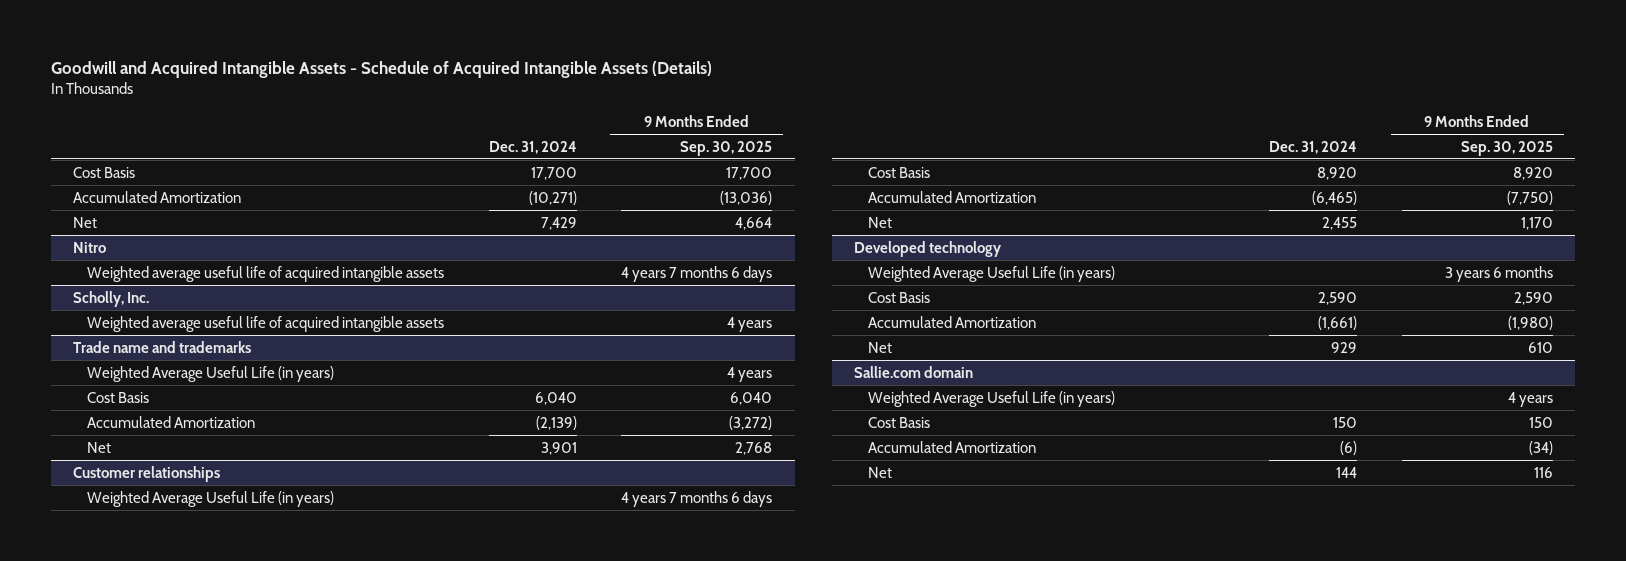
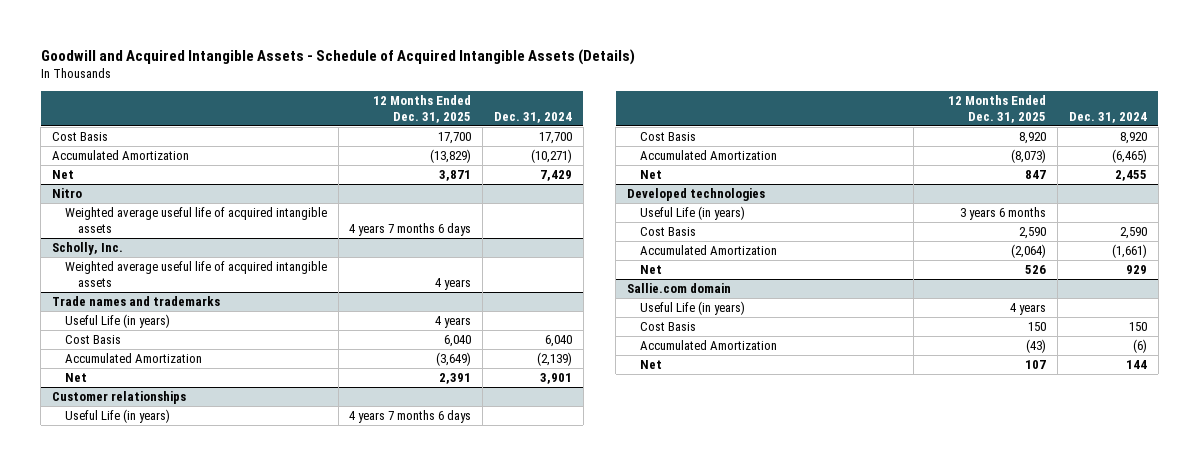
- | Dec. 31, 2024 | 9 Months Ended Sep. 30, 2025
+ | 12 Months Ended Dec. 31, 2025 | Dec. 31, 2024
- Trade name and trademarks
- Weighted Average Useful Life (in years) | | 4 years
+ Trade names and trademarks
+ Useful Life (in years) | 4 years |
@ Customer relationships
- Weighted Average Useful Life (in years) | | 4 years 7 months 6 days
+ Useful Life (in years) | 4 years 7 months 6 days |
- Developed technology
- Weighted Average Useful Life (in years) | | 3 years 6 months
+ Developed technologies
+ Useful Life (in years) | 3 years 6 months |
@ Sallie.com domain
- Weighted Average Useful Life (in years) | | 4 years
+ Useful Life (in years) | 4 years |

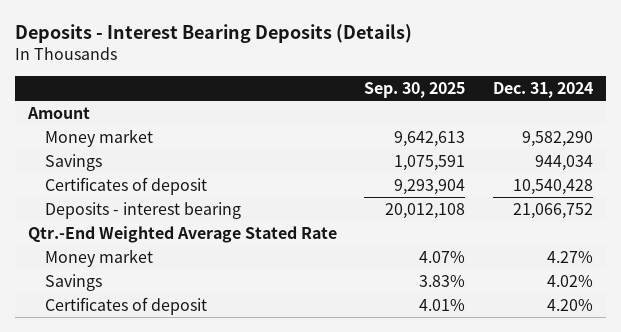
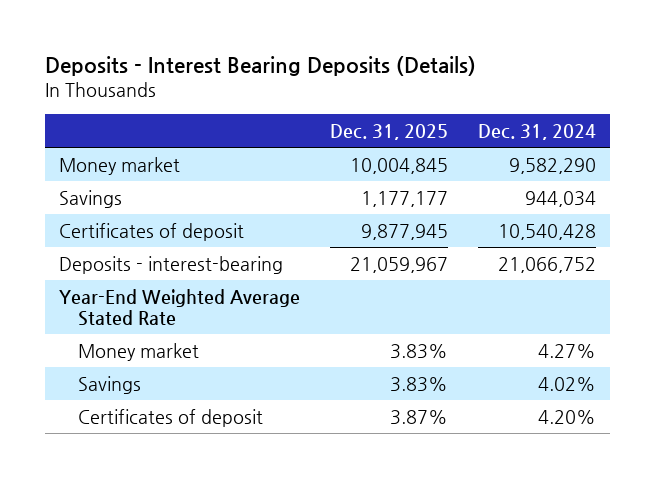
- | Sep. 30, 2025 | Dec. 31, 2024
+ | Dec. 31, 2025 | Dec. 31, 2024
- Amount
- Deposits - interest bearing | 20,012,108 | 21,066,752
- Qtr.-End Weighted Average Stated Rate
+ Deposits - interest-bearing | 21,059,967 | 21,066,752
+ Year-End Weighted Average Stated Rate

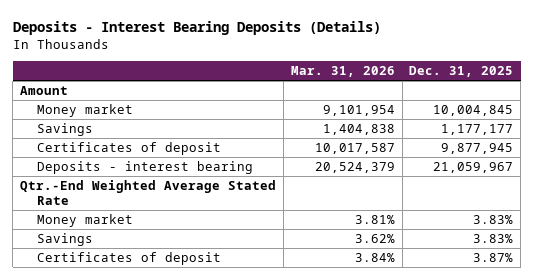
- | Dec. 31, 2025 | Dec. 31, 2024
+ | Mar. 31, 2026 | Dec. 31, 2025
+ Amount
- Deposits - interest-bearing | 21,059,967 | 21,066,752
- Year-End Weighted Average Stated Rate
+ Deposits - interest bearing | 20,524,379 | 21,059,967
+ Qtr.-End Weighted Average Stated Rate

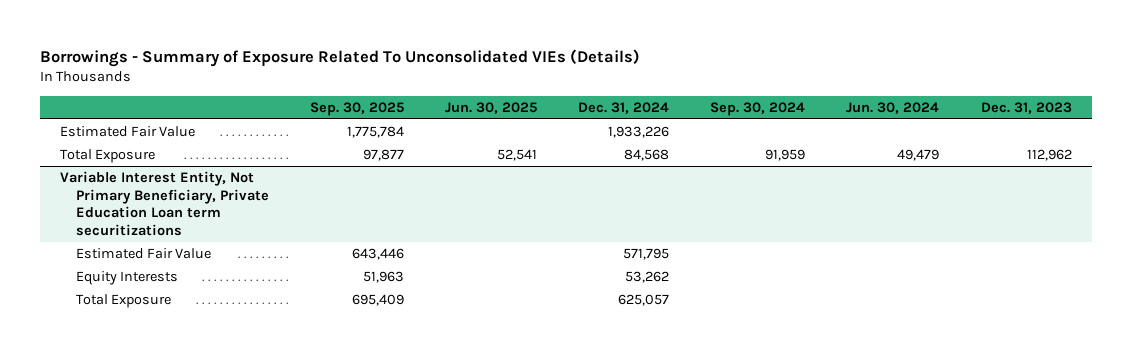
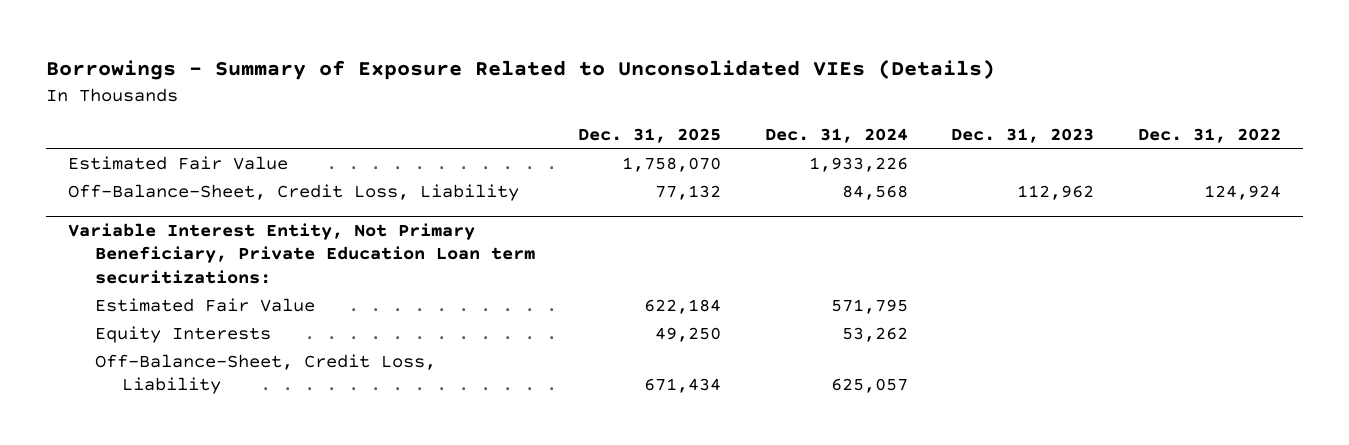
- Borrowings - Summary of Exposure Related To Unconsolidated VIEs (Details)
+ Borrowings - Summary of Exposure Related to Unconsolidated VIEs (Details)
- | Sep. 30, 2025 | Jun. 30, 2025 | Dec. 31, 2024 | Sep. 30, 2024 | Jun. 30, 2024 | Dec. 31, 2023
+ | Dec. 31, 2025 | Dec. 31, 2024 | Dec. 31, 2023 | Dec. 31, 2022
- Total Exposure | 97,877 | 52,541 | 84,568 | 91,959 | 49,479 | 112,962
- Variable Interest Entity, Not Primary Beneficiary, Private Education Loan term securitizations
+ Off-Balance-Sheet, Credit Loss, Liability | 77,132 | 84,568 | 112,962 | 124,924
+ Variable Interest Entity, Not Primary Beneficiary, Private Education Loan term securitizations:
- Total Exposure | 695,409 | | 625,057 | | |
+ Off-Balance-Sheet, Credit Loss, Liability | 671,434 | 625,057 | |

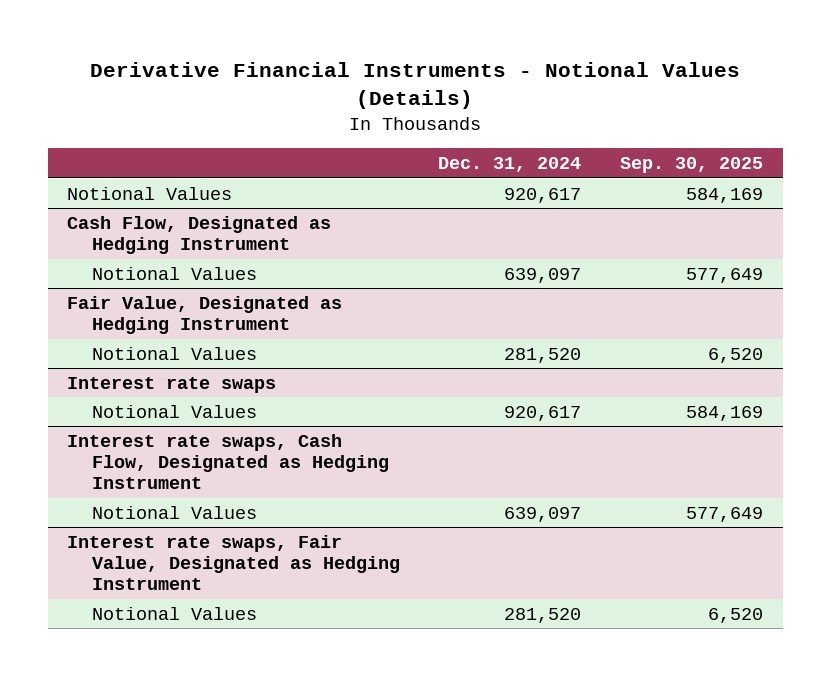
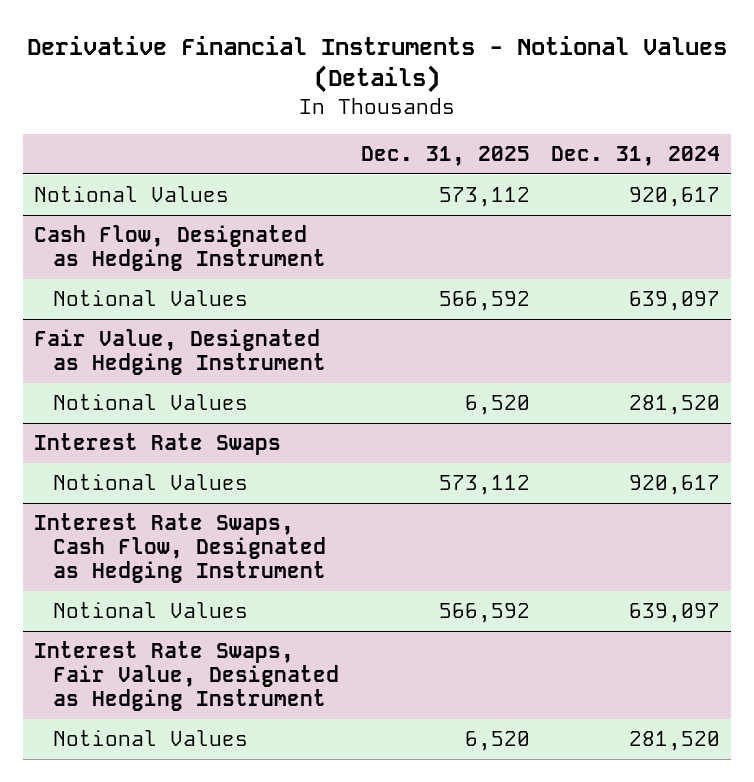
- | Dec. 31, 2024 | Sep. 30, 2025
+ | Dec. 31, 2025 | Dec. 31, 2024
- Interest rate swaps
+ Interest Rate Swaps
- Interest rate swaps, Cash Flow, Designated as Hedging Instrument
+ Interest Rate Swaps, Cash Flow, Designated as Hedging Instrument
- Interest rate swaps, Fair Value, Designated as Hedging Instrument
+ Interest Rate Swaps, Fair Value, Designated as Hedging Instrument

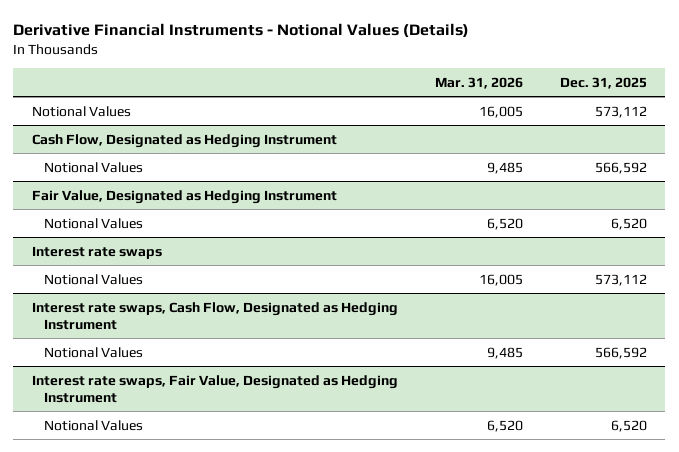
- | Dec. 31, 2025 | Dec. 31, 2024
+ | Mar. 31, 2026 | Dec. 31, 2025
- Interest Rate Swaps
+ Interest rate swaps
- Interest Rate Swaps, Cash Flow, Designated as Hedging Instrument
+ Interest rate swaps, Cash Flow, Designated as Hedging Instrument
- Interest Rate Swaps, Fair Value, Designated as Hedging Instrument
+ Interest rate swaps, Fair Value, Designated as Hedging Instrument

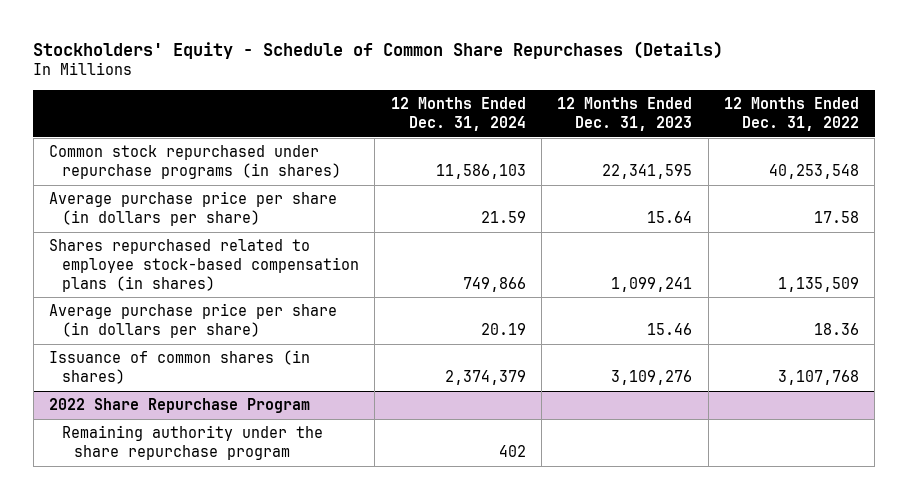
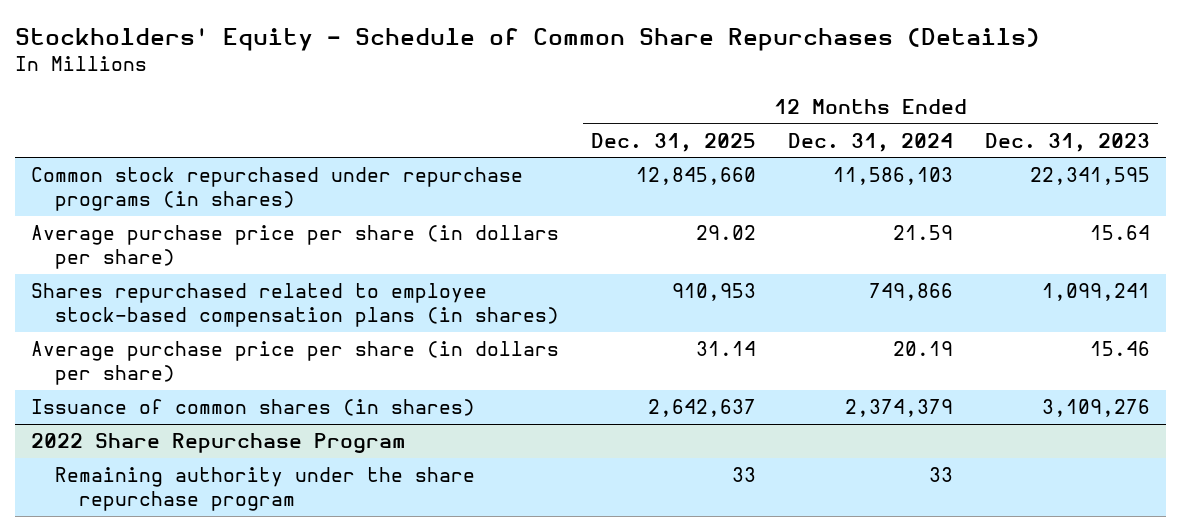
- | 12 Months Ended Dec. 31, 2024 | 12 Months Ended Dec. 31, 2023 | 12 Months Ended Dec. 31, 2022
+ | 12 Months Ended Dec. 31, 2025 | 12 Months Ended Dec. 31, 2024 | 12 Months Ended Dec. 31, 2023
@ 2022 Share Repurchase Program
- Remaining authority under the share repurchase program | 402 | |
+ Remaining authority under the share repurchase program | 33 | 33 |

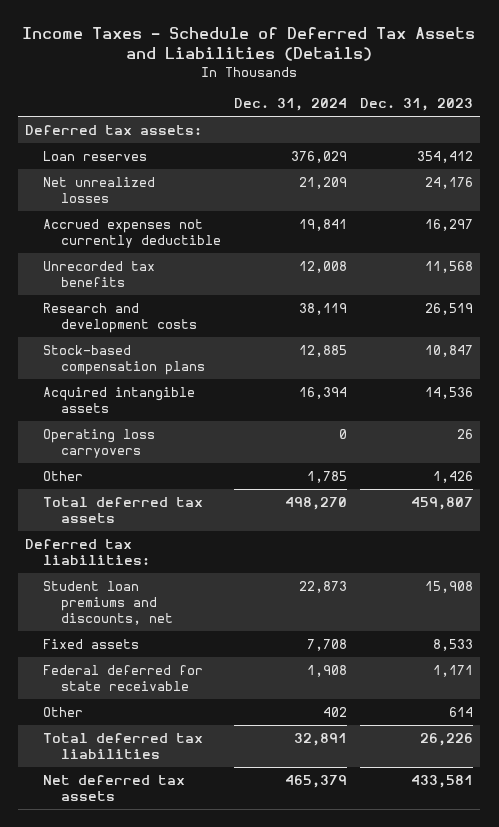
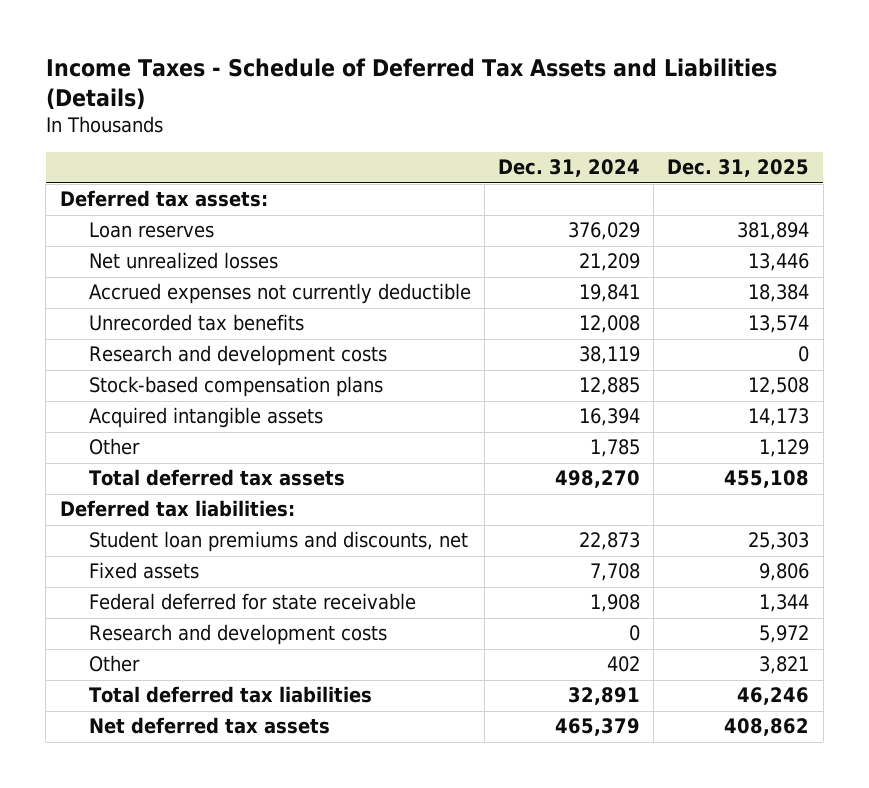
- | Dec. 31, 2024 | Dec. 31, 2023
+ | Dec. 31, 2024 | Dec. 31, 2025
- Operating loss carryovers | 0 | 26
+ Research and development costs | 0 | 5,972

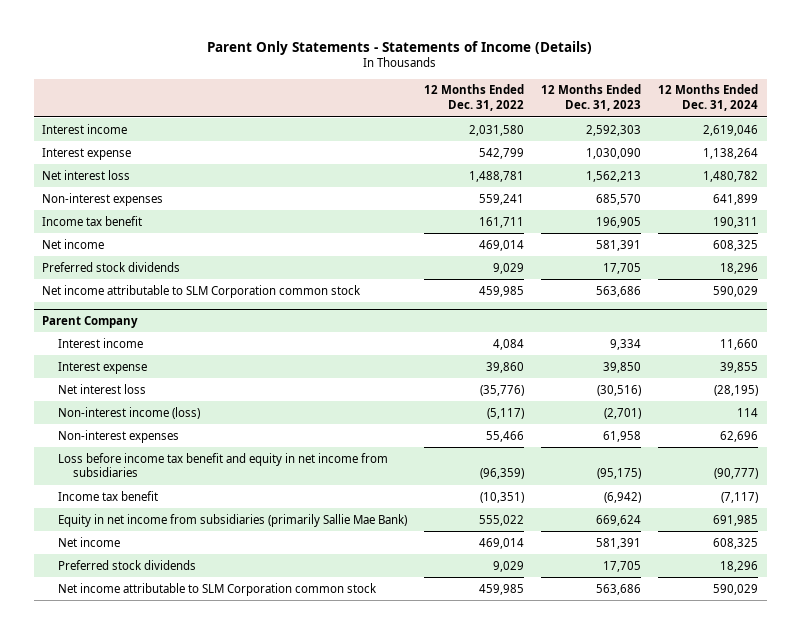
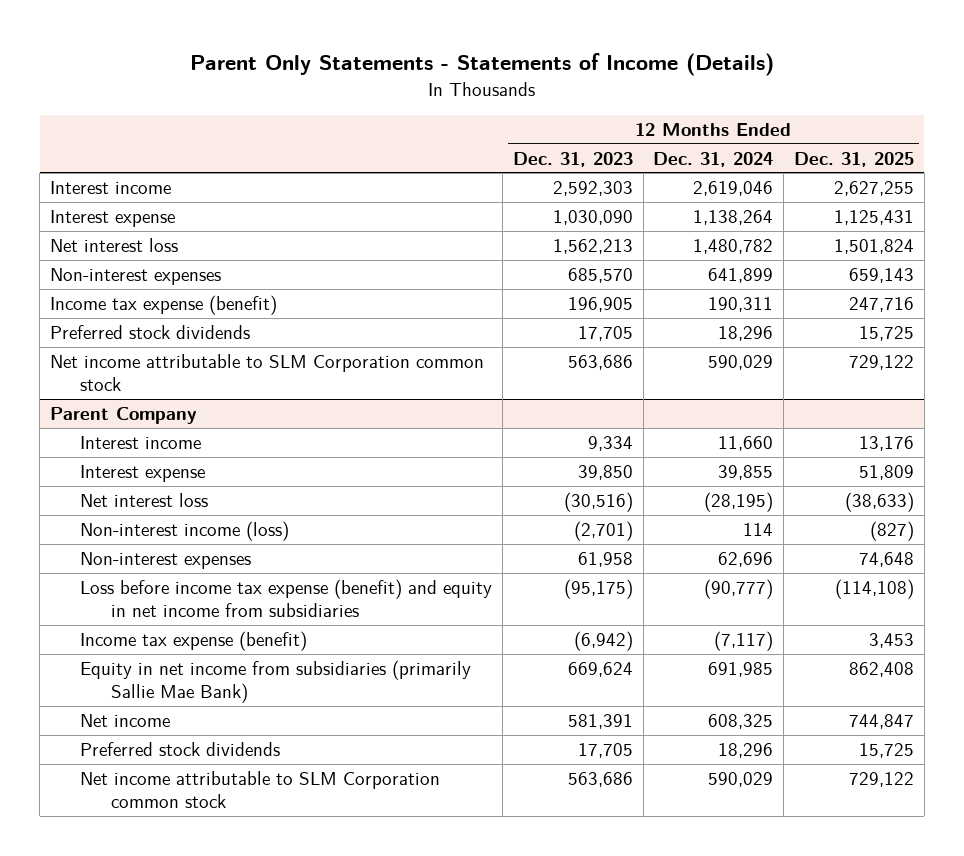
- | 12 Months Ended Dec. 31, 2022 | 12 Months Ended Dec. 31, 2023 | 12 Months Ended Dec. 31, 2024
+ | 12 Months Ended Dec. 31, 2023 | 12 Months Ended Dec. 31, 2024 | 12 Months Ended Dec. 31, 2025
- Income tax benefit | 161,711 | 196,905 | 190,311
- Net income | 469,014 | 581,391 | 608,325
+ Income tax expense (benefit) | 196,905 | 190,311 | 247,716
@ Parent Company
- Loss before income tax benefit and equity in net income from subsidiaries | (96,359) | (95,175) | (90,777)
- Income tax benefit | (10,351) | (6,942) | (7,117)
+ Loss before income tax expense (benefit) and equity in net income from subsidiaries | (95,175) | (90,777) | (114,108)
+ Income tax expense (benefit) | (6,942) | (7,117) | 3,453

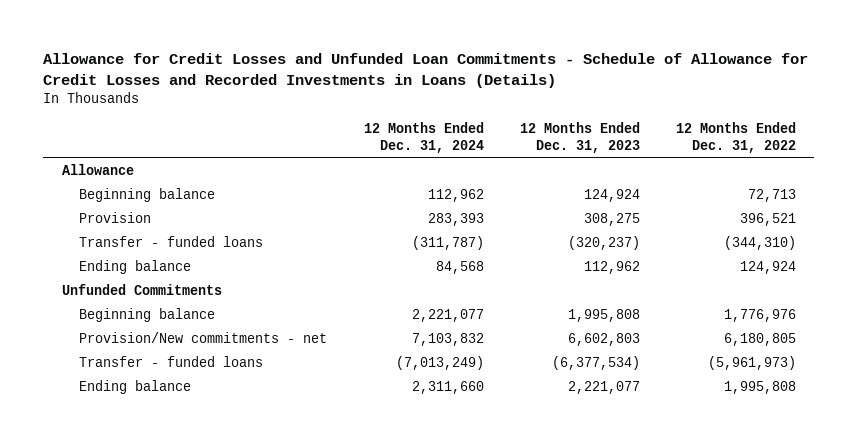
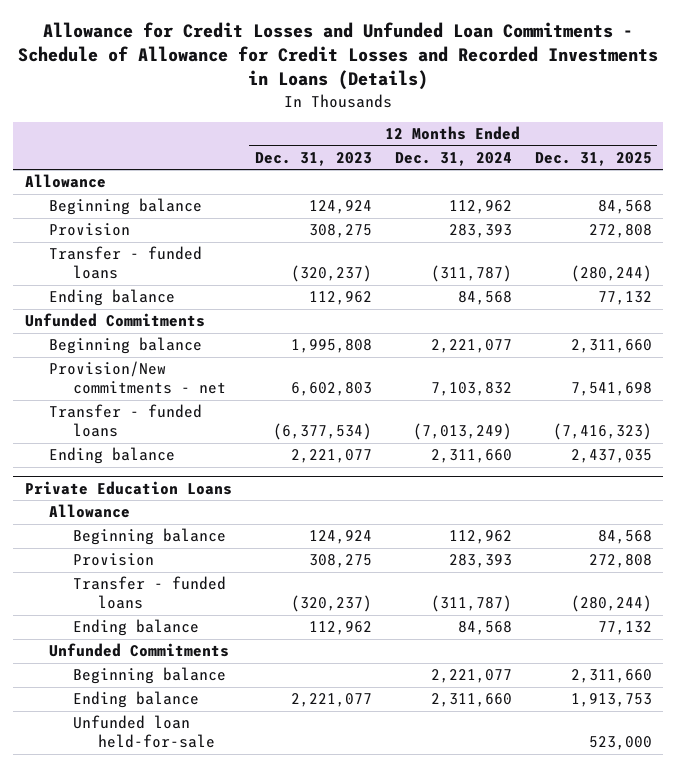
- | 12 Months Ended Dec. 31, 2024 | 12 Months Ended Dec. 31, 2023 | 12 Months Ended Dec. 31, 2022
+ | 12 Months Ended Dec. 31, 2023 | 12 Months Ended Dec. 31, 2024 | 12 Months Ended Dec. 31, 2025
+ Private Education Loans
+ Allowance
+ Beginning balance | 124,924 | 112,962 | 84,568
+ Provision | 308,275 | 283,393 | 272,808
+ Transfer - funded loans | (320,237) | (311,787) | (280,244)
+ Ending balance | 112,962 | 84,568 | 77,132
+ Unfunded Commitments
+ Beginning balance | | 2,221,077 | 2,311,660
+ Ending balance | 2,221,077 | 2,311,660 | 1,913,753
+ Unfunded loan held-for-sale | | | 523,000

